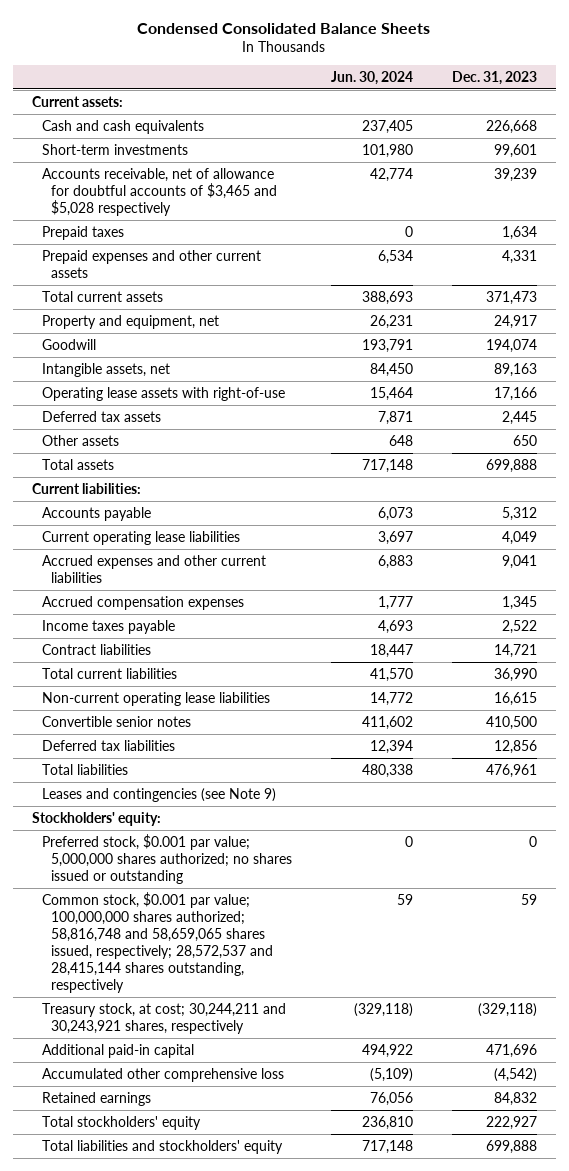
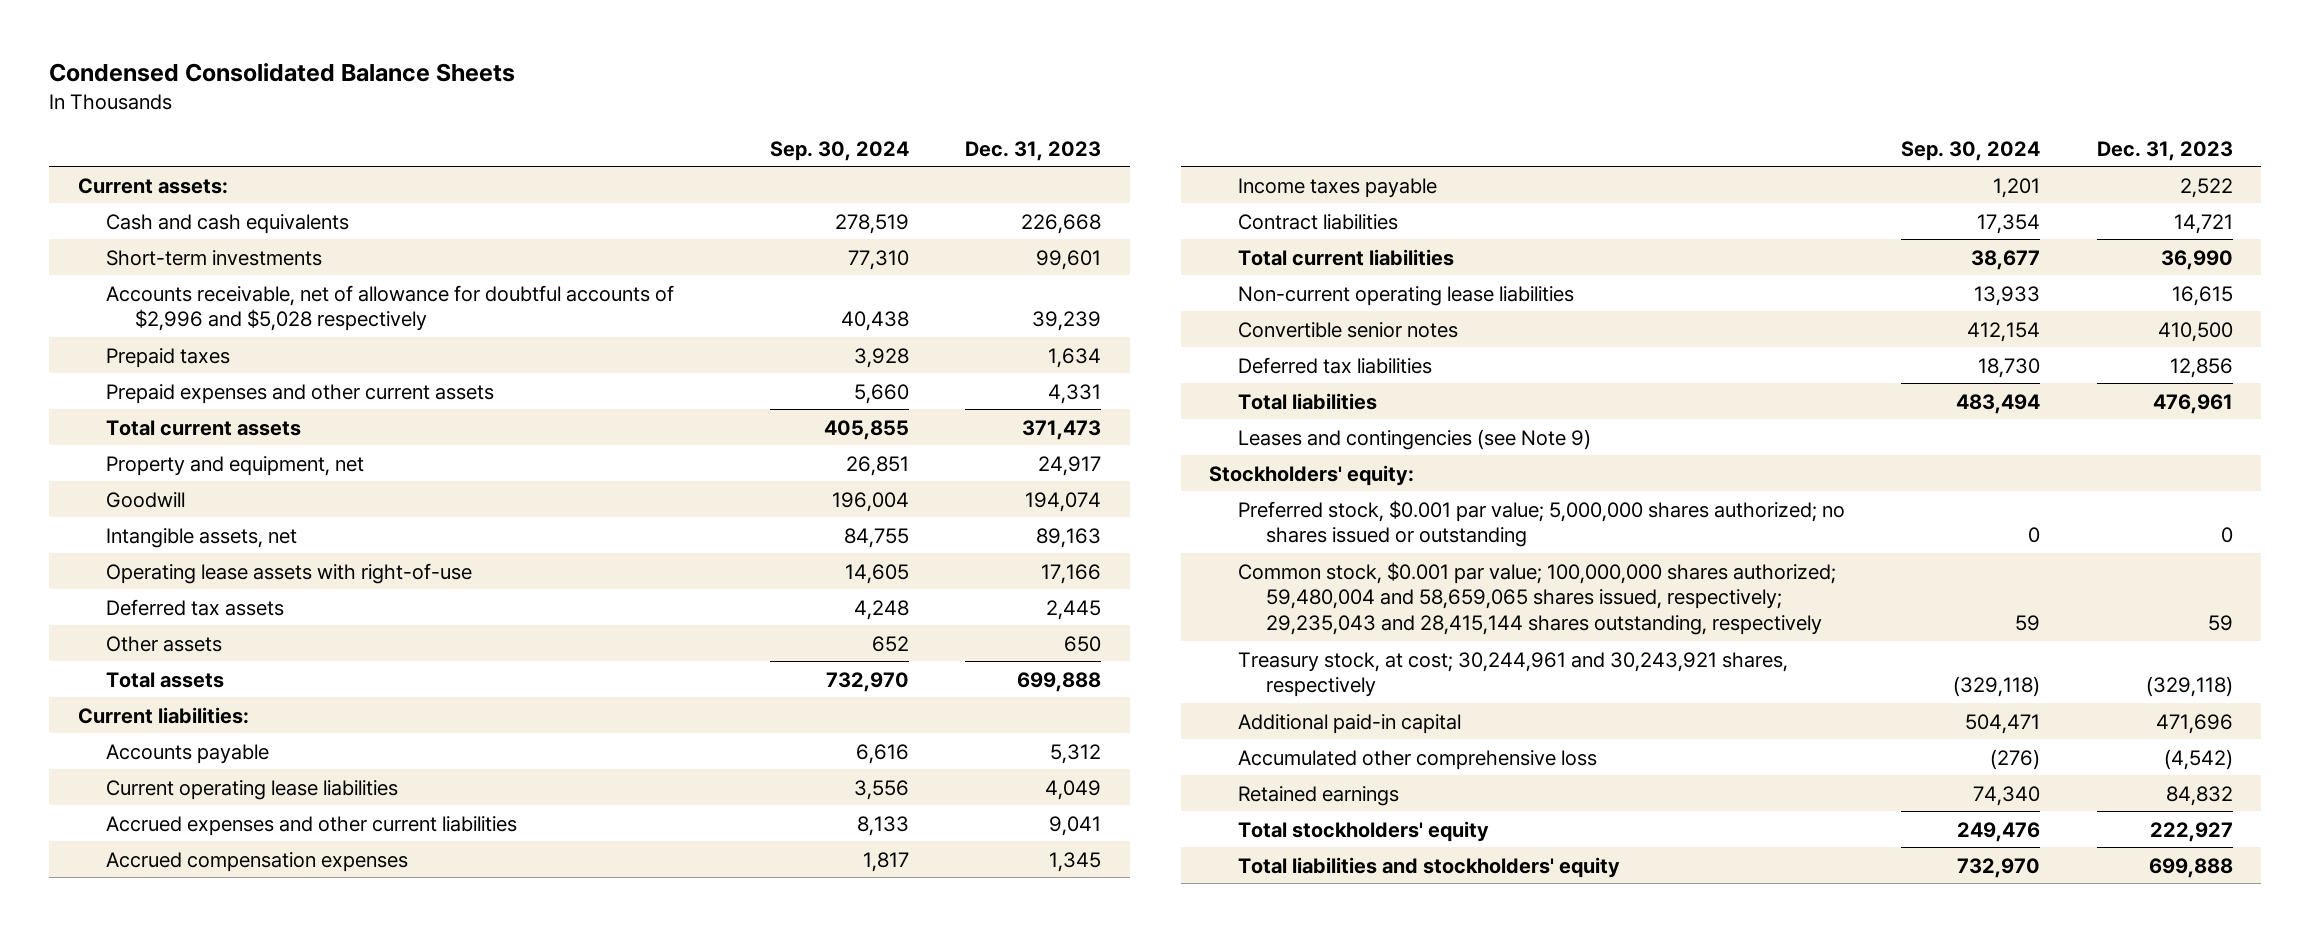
- | Jun. 30, 2024 | Dec. 31, 2023
+ | Sep. 30, 2024 | Dec. 31, 2023
- Accounts receivable, net of allowance for doubtful accounts of $3,465 and $5,028 respectively | 42,774 | 39,239
+ Accounts receivable, net of allowance for doubtful accounts of $2,996 and $5,028 respectively | 40,438 | 39,239
- Common stock, $0.001 par value; 100,000,000 shares authorized; 58,816,748 and 58,659,065 shares issued, respectively; 28,572,537 and 28,415,144 shares outstanding, respectively | 59 | 59
- Treasury stock, at cost; 30,244,211 and 30,243,921 shares, respectively | (329,118) | (329,118)
+ Common stock, $0.001 par value; 100,000,000 shares authorized; 59,480,004 and 58,659,065 shares issued, respectively; 29,235,043 and 28,415,144 shares outstanding, respectively | 59 | 59
+ Treasury stock, at cost; 30,244,961 and 30,243,921 shares, respectively | (329,118) | (329,118)

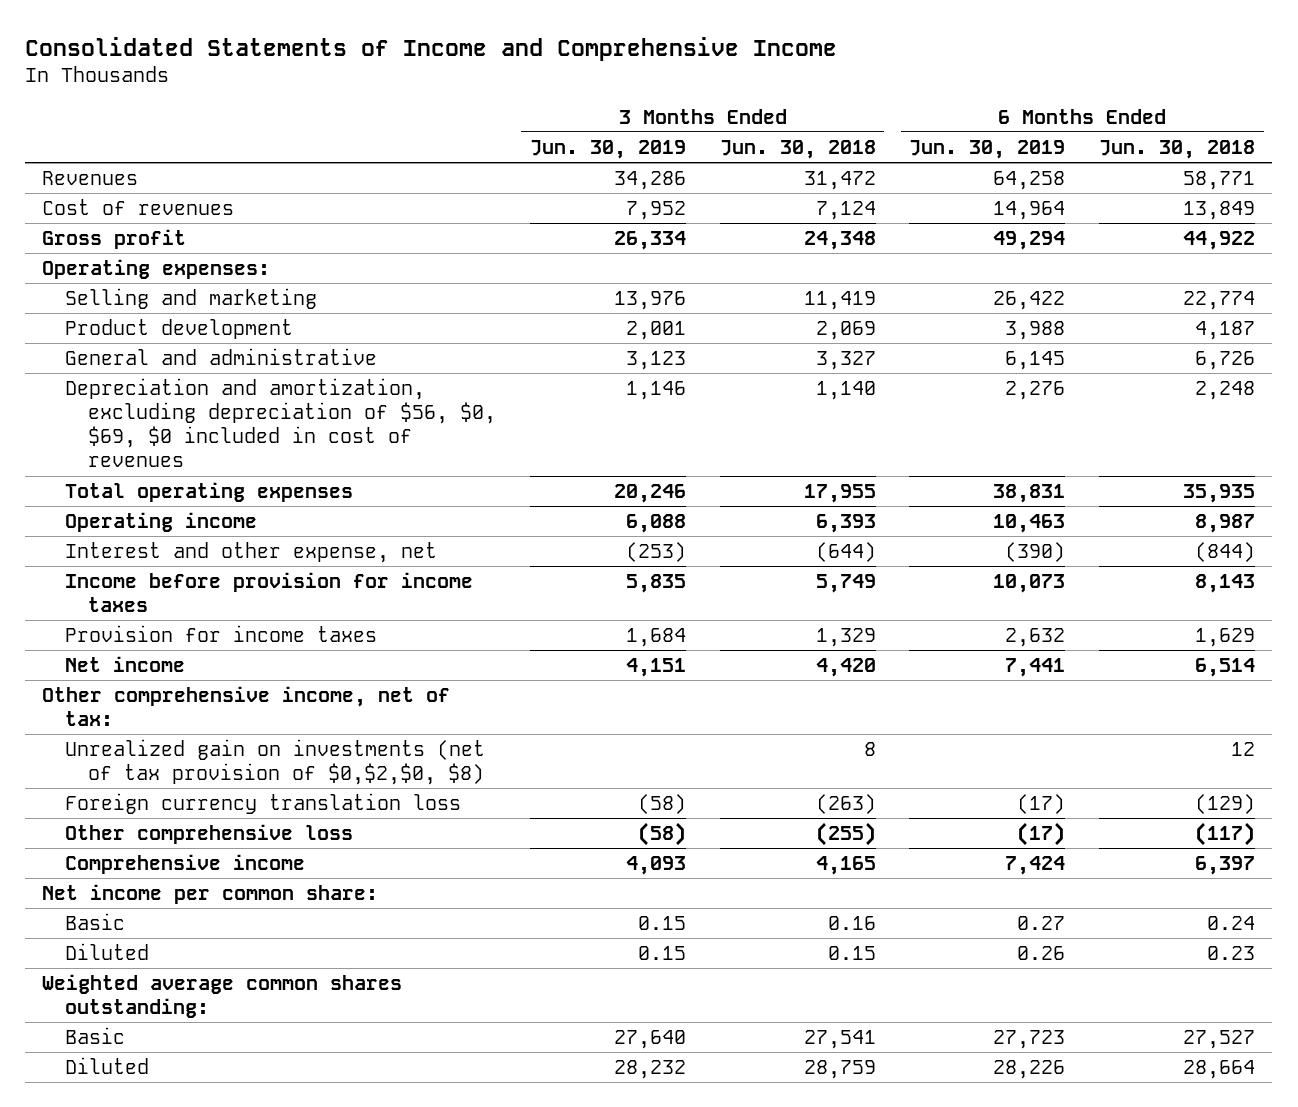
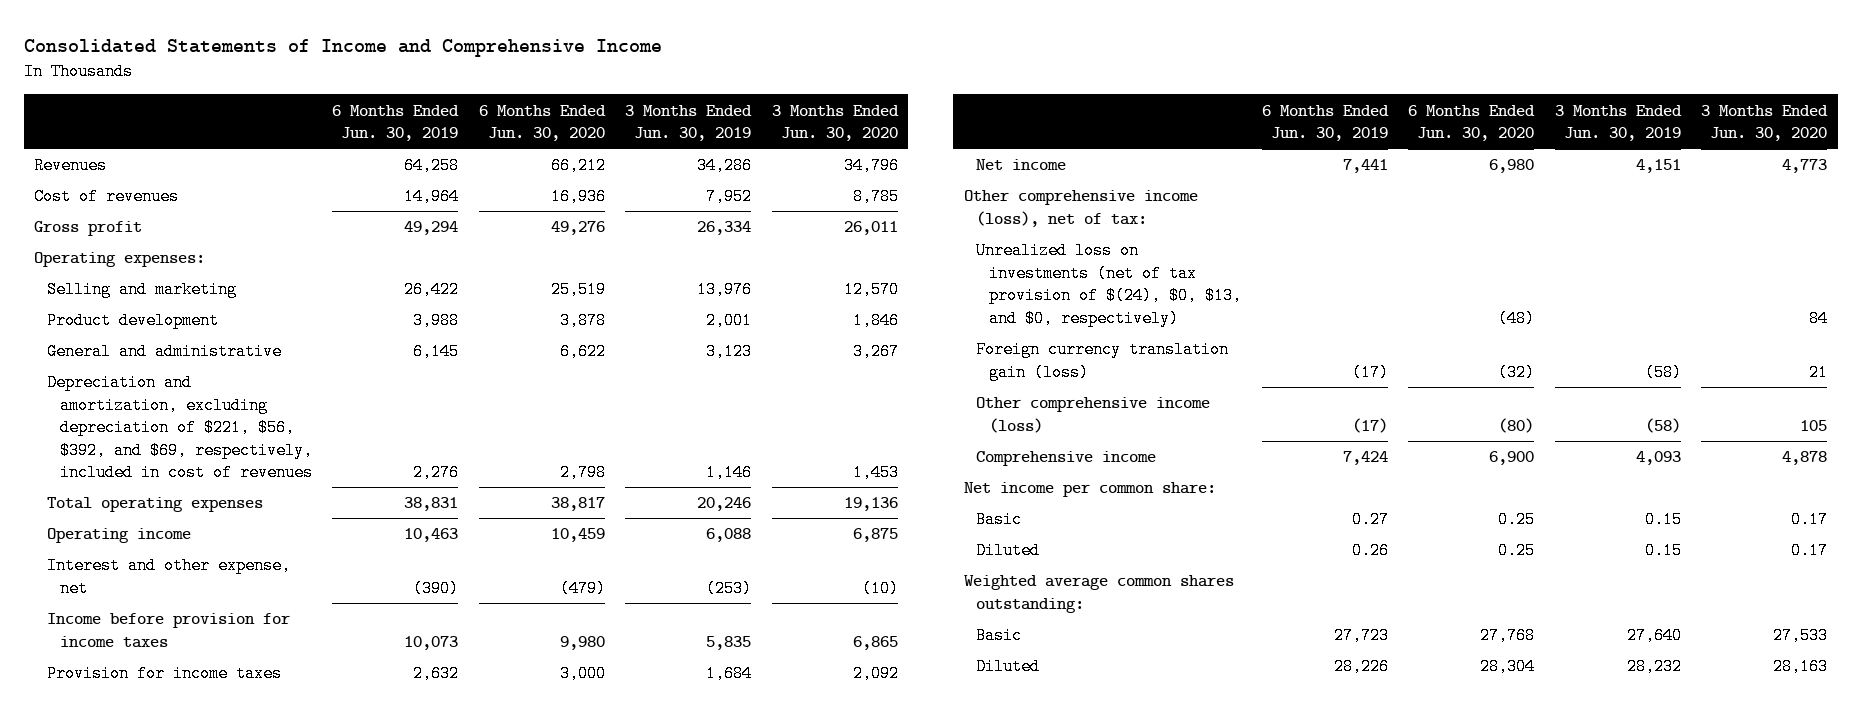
- | 3 Months Ended Jun. 30, 2019 | 3 Months Ended Jun. 30, 2018 | 6 Months Ended Jun. 30, 2019 | 6 Months Ended Jun. 30, 2018
+ | 6 Months Ended Jun. 30, 2019 | 6 Months Ended Jun. 30, 2020 | 3 Months Ended Jun. 30, 2019 | 3 Months Ended Jun. 30, 2020
- Depreciation and amortization, excluding depreciation of $56, $0, $69, $0 included in cost of revenues | 1,146 | 1,140 | 2,276 | 2,248
+ Depreciation and amortization, excluding depreciation of $221, $56, $392, and $69, respectively, included in cost of revenues | 2,276 | 2,798 | 1,146 | 1,453
- Other comprehensive income, net of tax:
- Unrealized gain on investments (net of tax provision of $0,$2,$0, $8) | | 8 | | 12
- Foreign currency translation loss | (58) | (263) | (17) | (129)
- Other comprehensive loss | (58) | (255) | (17) | (117)
+ Other comprehensive income (loss), net of tax:
+ Unrealized loss on investments (net of tax provision of $(24), $0, $13, and $0, respectively) | | (48) | | 84
+ Foreign currency translation gain (loss) | (17) | (32) | (58) | 21
+ Other comprehensive income (loss) | (17) | (80) | (58) | 105

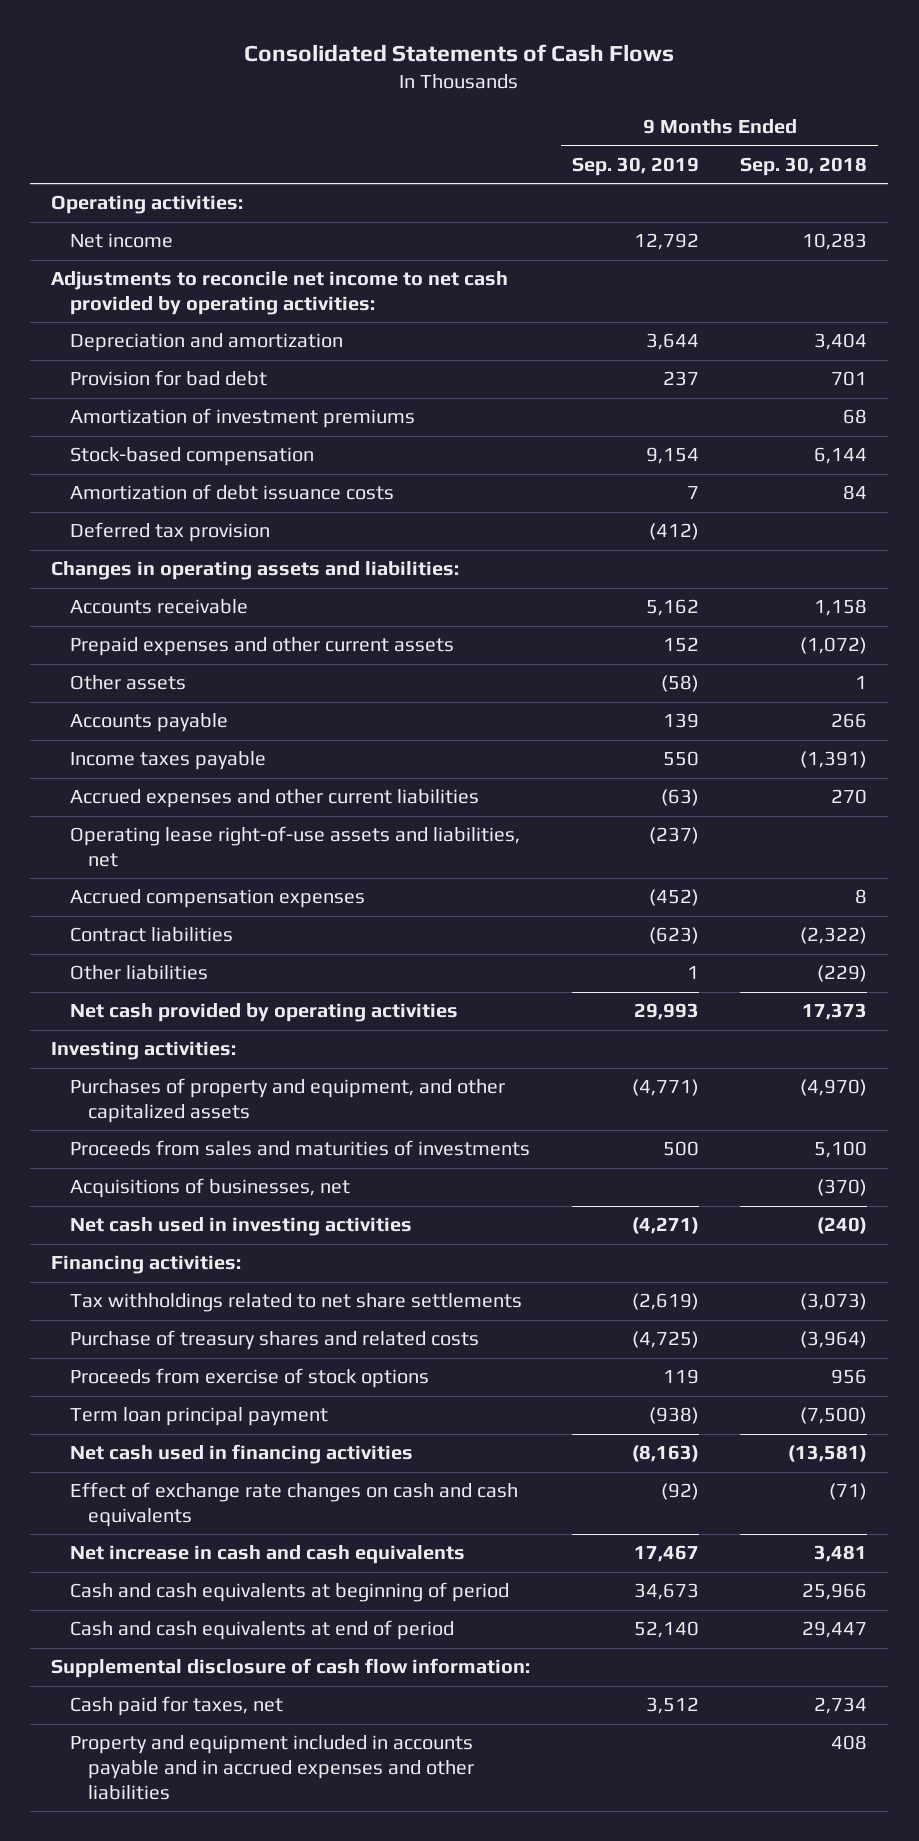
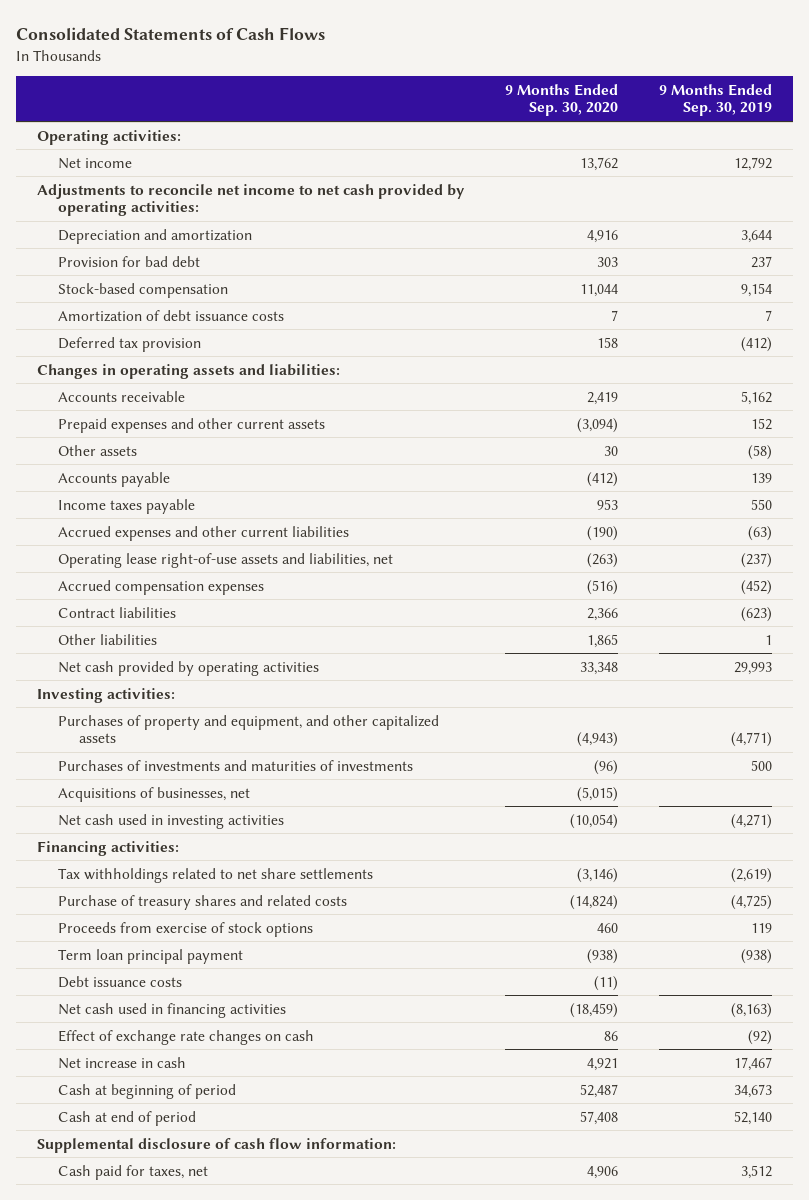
- | 9 Months Ended Sep. 30, 2019 | 9 Months Ended Sep. 30, 2018
+ | 9 Months Ended Sep. 30, 2020 | 9 Months Ended Sep. 30, 2019
- Amortization of investment premiums | | 68
- Proceeds from sales and maturities of investments | 500 | 5,100
+ Purchases of investments and maturities of investments | (96) | 500
+ Debt issuance costs | (11) |
- Effect of exchange rate changes on cash and cash equivalents | (92) | (71)
- Net increase in cash and cash equivalents | 17,467 | 3,481
- Cash and cash equivalents at beginning of period | 34,673 | 25,966
- Cash and cash equivalents at end of period | 52,140 | 29,447
+ Effect of exchange rate changes on cash | 86 | (92)
+ Net increase in cash | 4,921 | 17,467
+ Cash at beginning of period | 52,487 | 34,673
+ Cash at end of period | 57,408 | 52,140
- Property and equipment included in accounts payable and in accrued expenses and other liabilities | | 408

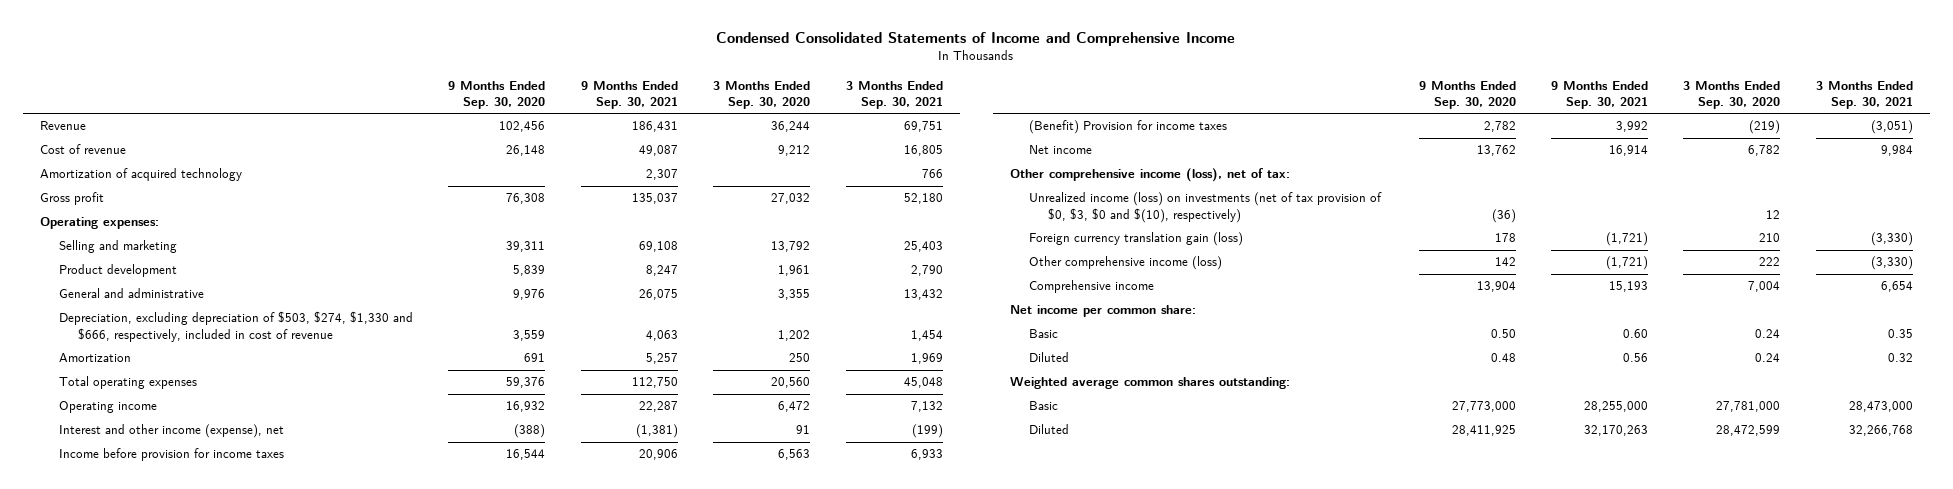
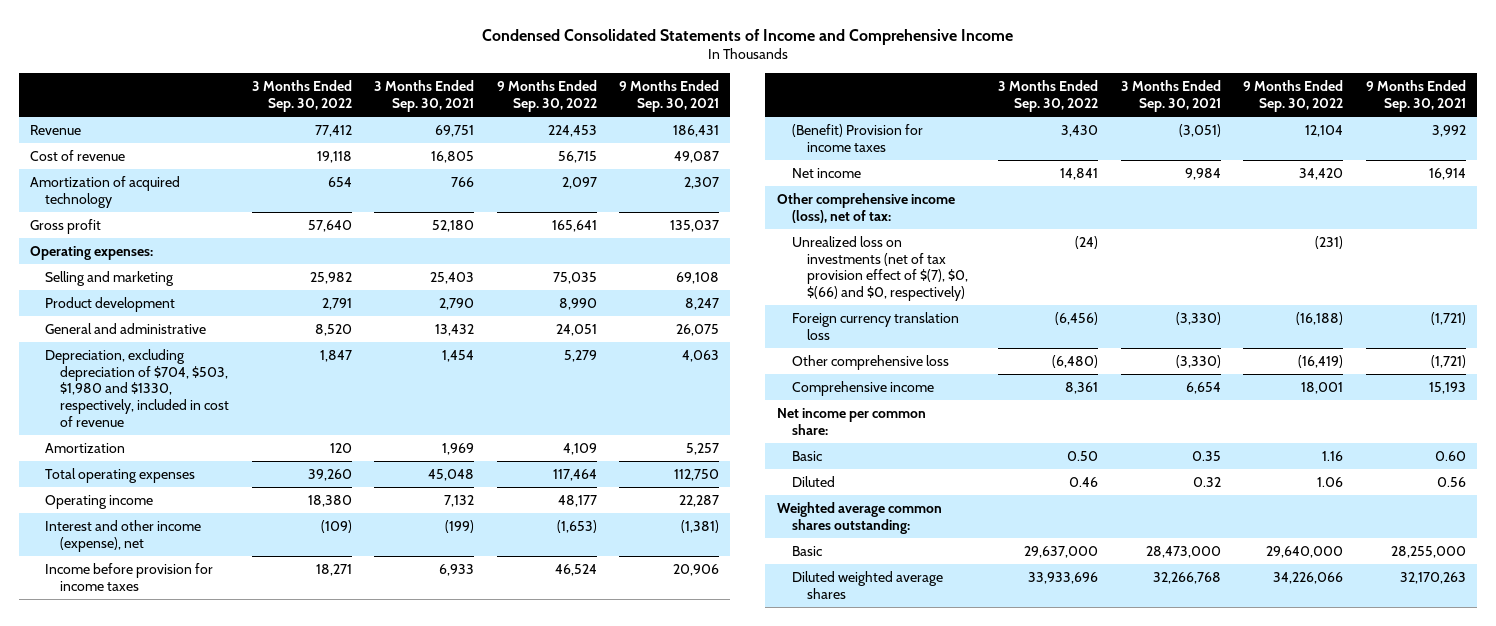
- | 9 Months Ended Sep. 30, 2020 | 9 Months Ended Sep. 30, 2021 | 3 Months Ended Sep. 30, 2020 | 3 Months Ended Sep. 30, 2021
+ | 3 Months Ended Sep. 30, 2022 | 3 Months Ended Sep. 30, 2021 | 9 Months Ended Sep. 30, 2022 | 9 Months Ended Sep. 30, 2021
- Depreciation, excluding depreciation of $503, $274, $1,330 and $666, respectively, included in cost of revenue | 3,559 | 4,063 | 1,202 | 1,454
+ Depreciation, excluding depreciation of $704, $503, $1,980 and $1330, respectively, included in cost of revenue | 1,847 | 1,454 | 5,279 | 4,063
- Unrealized income (loss) on investments (net of tax provision of $0, $3, $0 and $(10), respectively) | (36) | | 12 |
- Foreign currency translation gain (loss) | 178 | (1,721) | 210 | (3,330)
- Other comprehensive income (loss) | 142 | (1,721) | 222 | (3,330)
+ Unrealized loss on investments (net of tax provision effect of $(7), $0, $(66) and $0, respectively) | (24) | | (231) |
+ Foreign currency translation loss | (6,456) | (3,330) | (16,188) | (1,721)
+ Other comprehensive loss | (6,480) | (3,330) | (16,419) | (1,721)
- Diluted | 28,411,925 | 32,170,263 | 28,472,599 | 32,266,768
+ Diluted weighted average shares | 33,933,696 | 32,266,768 | 34,226,066 | 32,170,263

